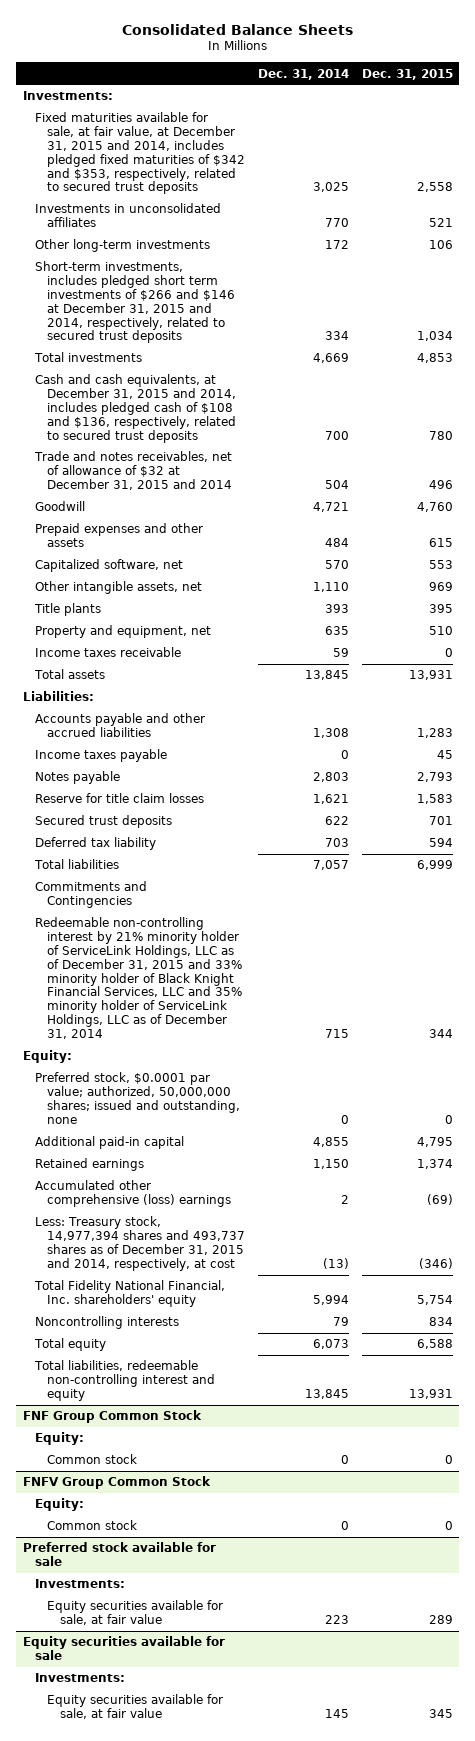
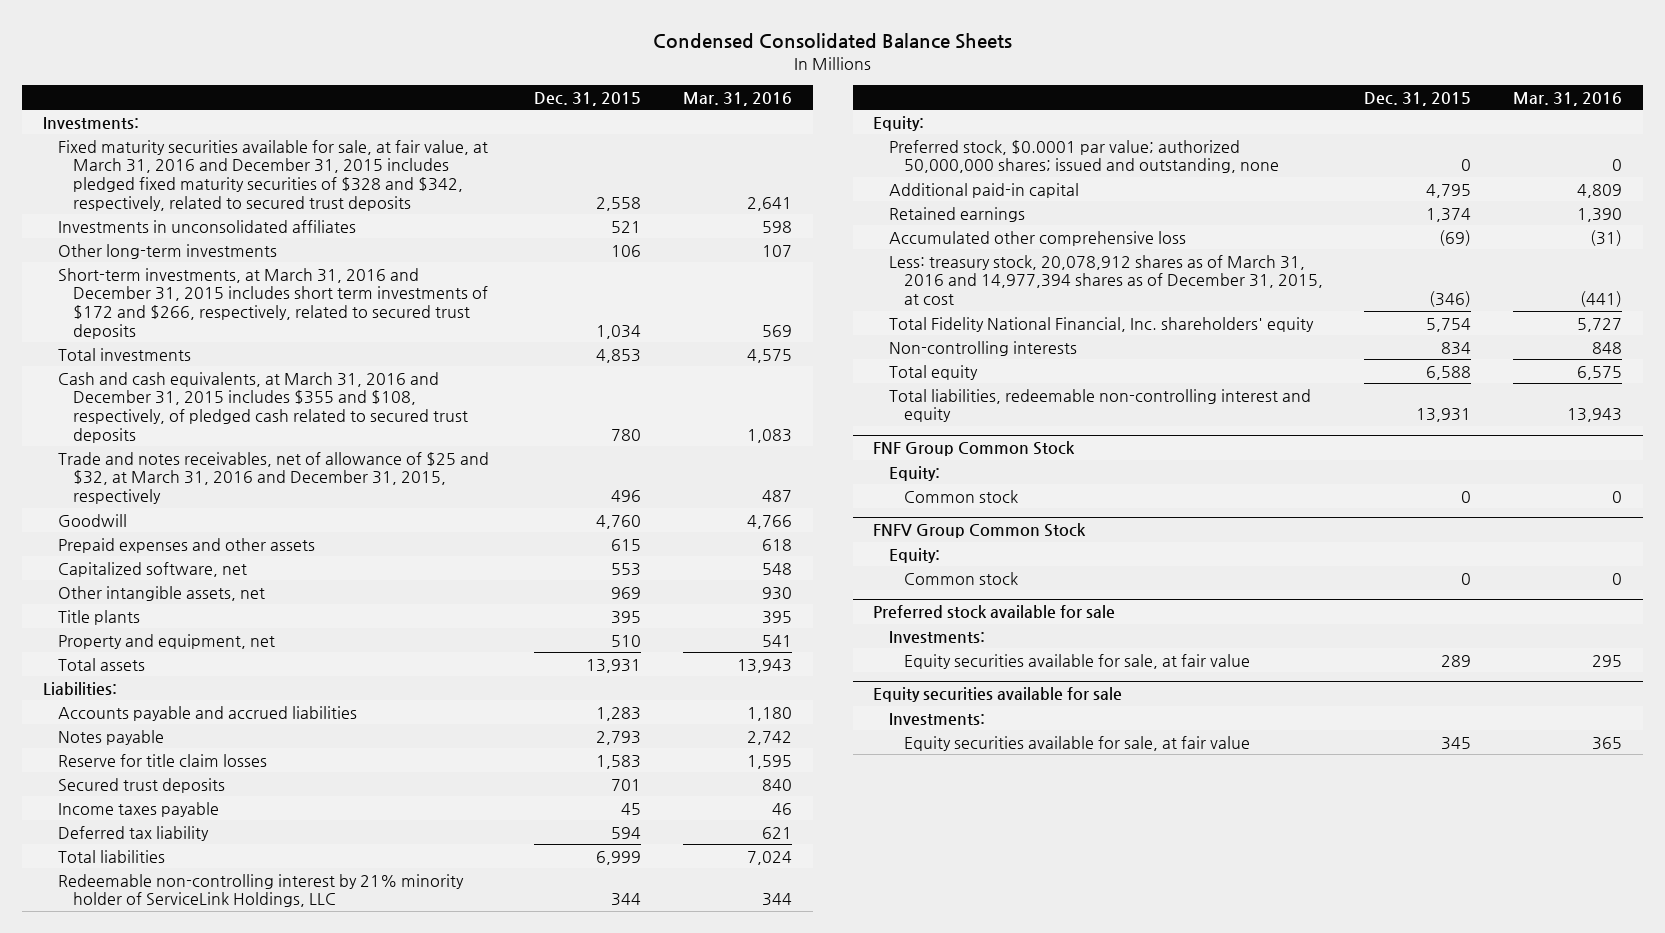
- Consolidated Balance Sheets
+ Condensed Consolidated Balance Sheets
- | Dec. 31, 2014 | Dec. 31, 2015
+ | Dec. 31, 2015 | Mar. 31, 2016
- Fixed maturities available for sale, at fair value, at December 31, 2015 and 2014, includes pledged fixed maturities of $342 and $353, respectively, related to secured trust deposits | 3,025 | 2,558
+ Fixed maturity securities available for sale, at fair value, at March 31, 2016 and December 31, 2015 includes pledged fixed maturity securities of $328 and $342, respectively, related to secured trust deposits | 2,558 | 2,641
- Short-term investments, includes pledged short term investments of $266 and $146 at December 31, 2015 and 2014, respectively, related to secured trust deposits | 334 | 1,034
+ Short-term investments, at March 31, 2016 and December 31, 2015 includes short term investments of $172 and $266, respectively, related to secured trust deposits | 1,034 | 569
- Cash and cash equivalents, at December 31, 2015 and 2014, includes pledged cash of $108 and $136, respectively, related to secured trust deposits | 700 | 780
- Trade and notes receivables, net of allowance of $32 at December 31, 2015 and 2014 | 504 | 496
+ Cash and cash equivalents, at March 31, 2016 and December 31, 2015 includes $355 and $108, respectively, of pledged cash related to secured trust deposits | 780 | 1,083
+ Trade and notes receivables, net of allowance of $25 and $32, at March 31, 2016 and December 31, 2015, respectively | 496 | 487
- Income taxes receivable | 59 | 0
- Accounts payable and other accrued liabilities | 1,308 | 1,283
+ Accounts payable and accrued liabilities | 1,283 | 1,180
moved down: Income taxes payable | 45 | 46
- Commitments and Contingencies
- Redeemable non-controlling interest by 21% minority holder of ServiceLink Holdings, LLC as of December 31, 2015 and 33% minority holder of Black Knight Financial Services, LLC and 35% minority holder of ServiceLink Holdings, LLC as of December 31, 2014 | 715 | 344
+ Redeemable non-controlling interest by 21% minority holder of ServiceLink Holdings, LLC | 344 | 344
- Preferred stock, $0.0001 par value; authorized, 50,000,000 shares; issued and outstanding, none | 0 | 0
+ Preferred stock, $0.0001 par value; authorized 50,000,000 shares; issued and outstanding, none | 0 | 0
- Accumulated other comprehensive (loss) earnings | 2 | (69)
- Less: Treasury stock, 14,977,394 shares and 493,737 shares as of December 31, 2015 and 2014, respectively, at cost | (13) | (346)
+ Accumulated other comprehensive loss | (69) | (31)
+ Less: treasury stock, 20,078,912 shares as of March 31, 2016 and 14,977,394 shares as of December 31, 2015, at cost | (346) | (441)
- Noncontrolling interests | 79 | 834
+ Non-controlling interests | 834 | 848

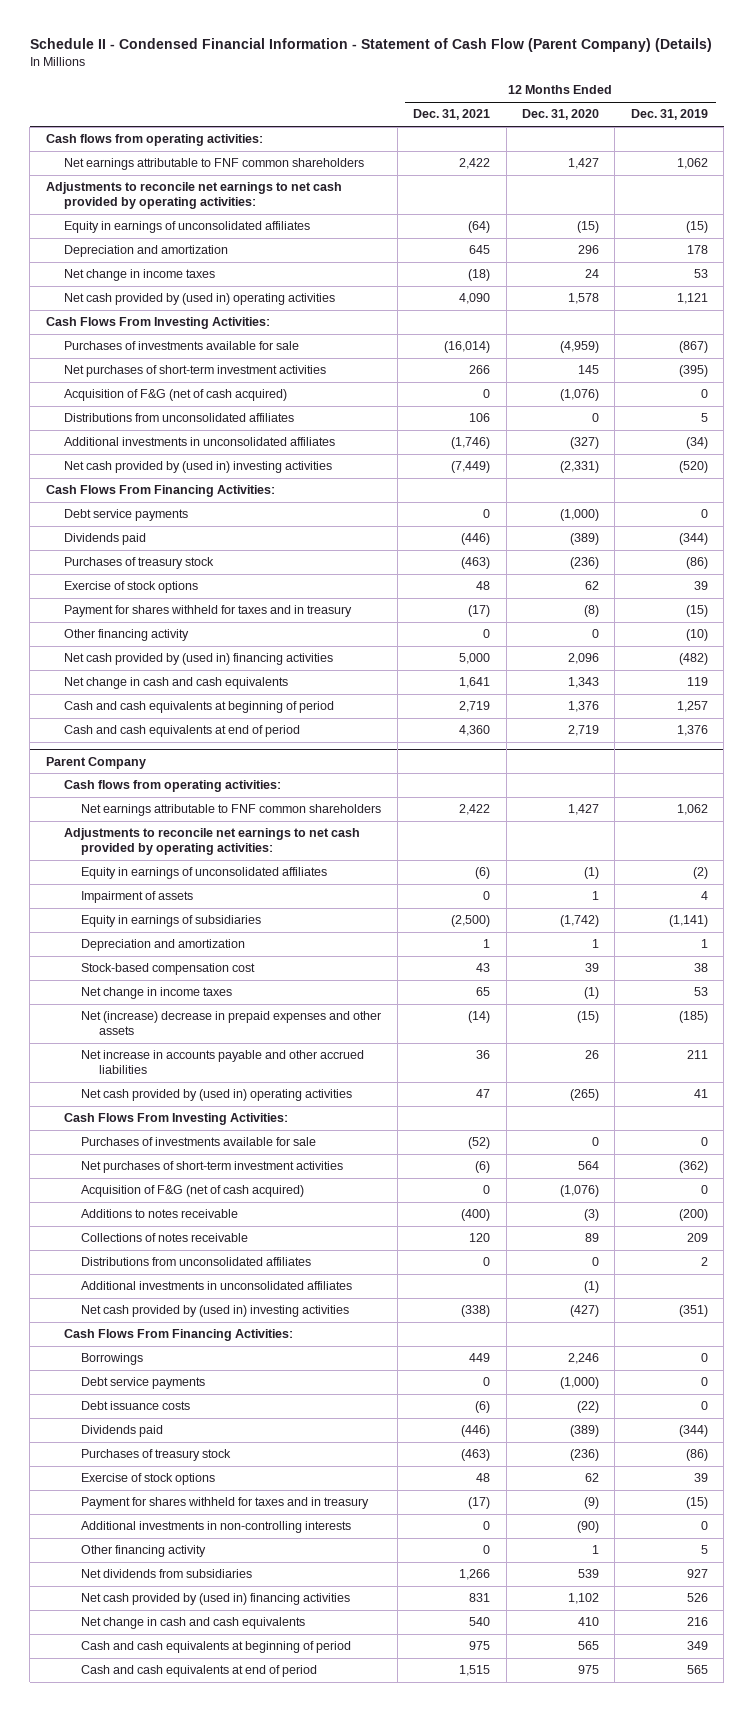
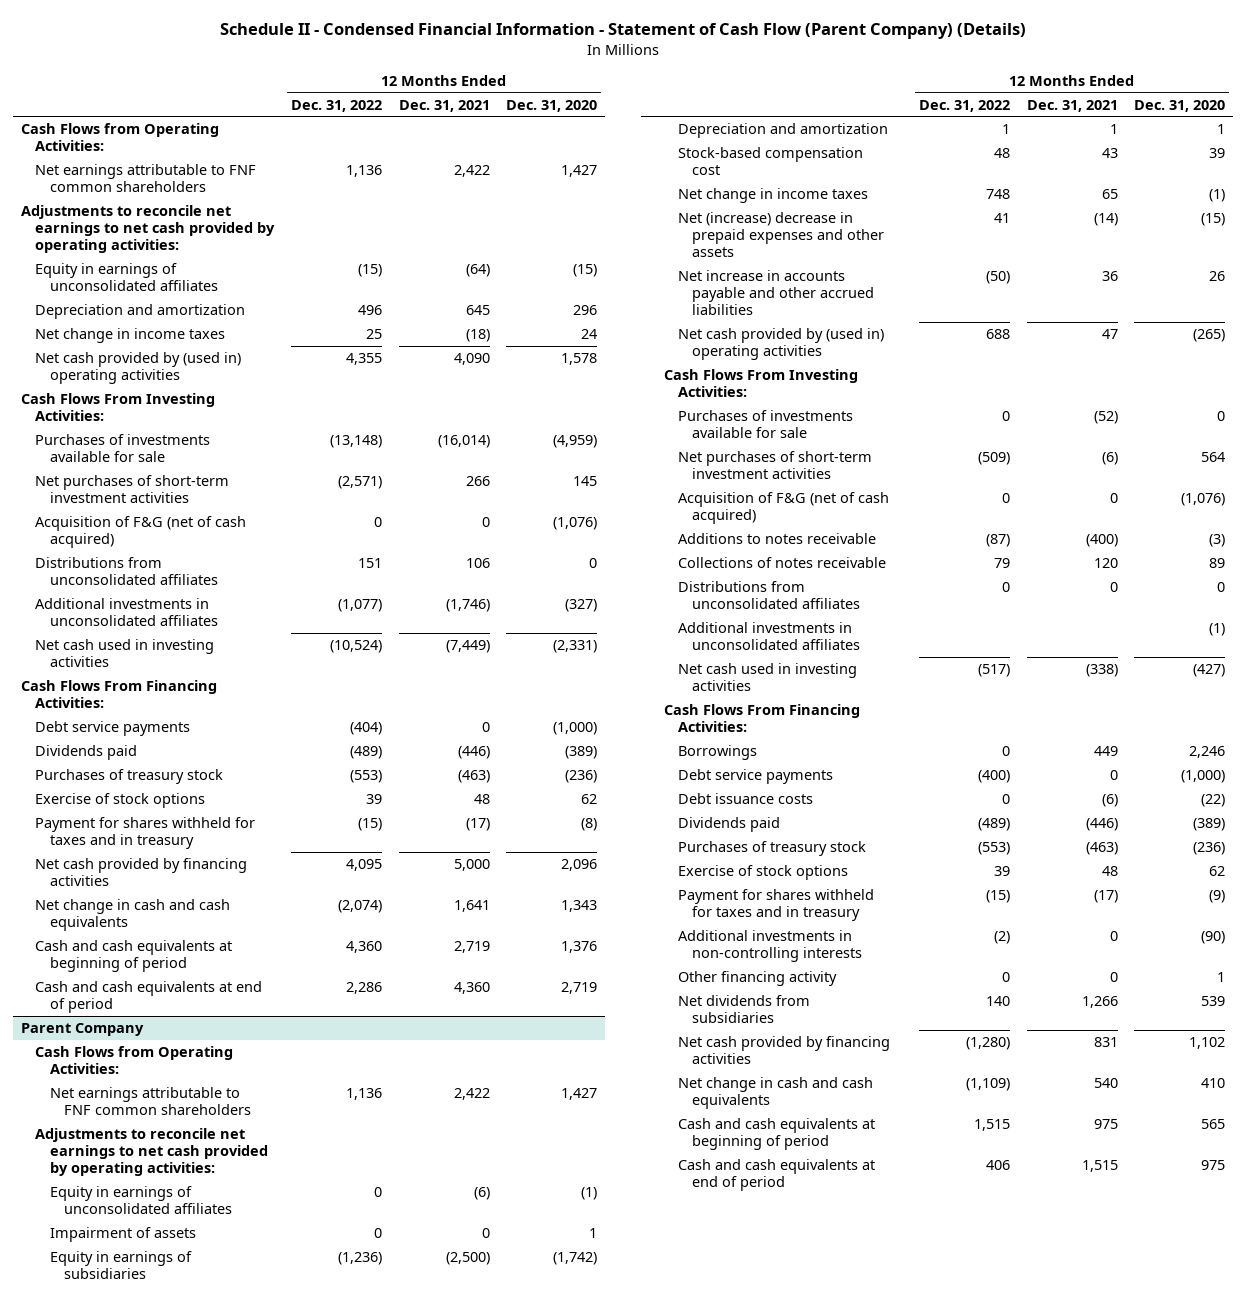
- | 12 Months Ended Dec. 31, 2021 | 12 Months Ended Dec. 31, 2020 | 12 Months Ended Dec. 31, 2019
+ | 12 Months Ended Dec. 31, 2022 | 12 Months Ended Dec. 31, 2021 | 12 Months Ended Dec. 31, 2020
- Cash flows from operating activities:
+ Cash Flows from Operating Activities:
- Net cash provided by (used in) investing activities | (7,449) | (2,331) | (520)
+ Net cash used in investing activities | (10,524) | (7,449) | (2,331)
- Other financing activity | 0 | 0 | (10)
- Net cash provided by (used in) financing activities | 5,000 | 2,096 | (482)
+ Net cash provided by financing activities | 4,095 | 5,000 | 2,096
@ Parent Company
- Cash flows from operating activities:
+ Cash Flows from Operating Activities:
- Net cash provided by (used in) investing activities | (338) | (427) | (351)
+ Net cash used in investing activities | (517) | (338) | (427)
- Net cash provided by (used in) financing activities | 831 | 1,102 | 526
+ Net cash provided by financing activities | (1,280) | 831 | 1,102

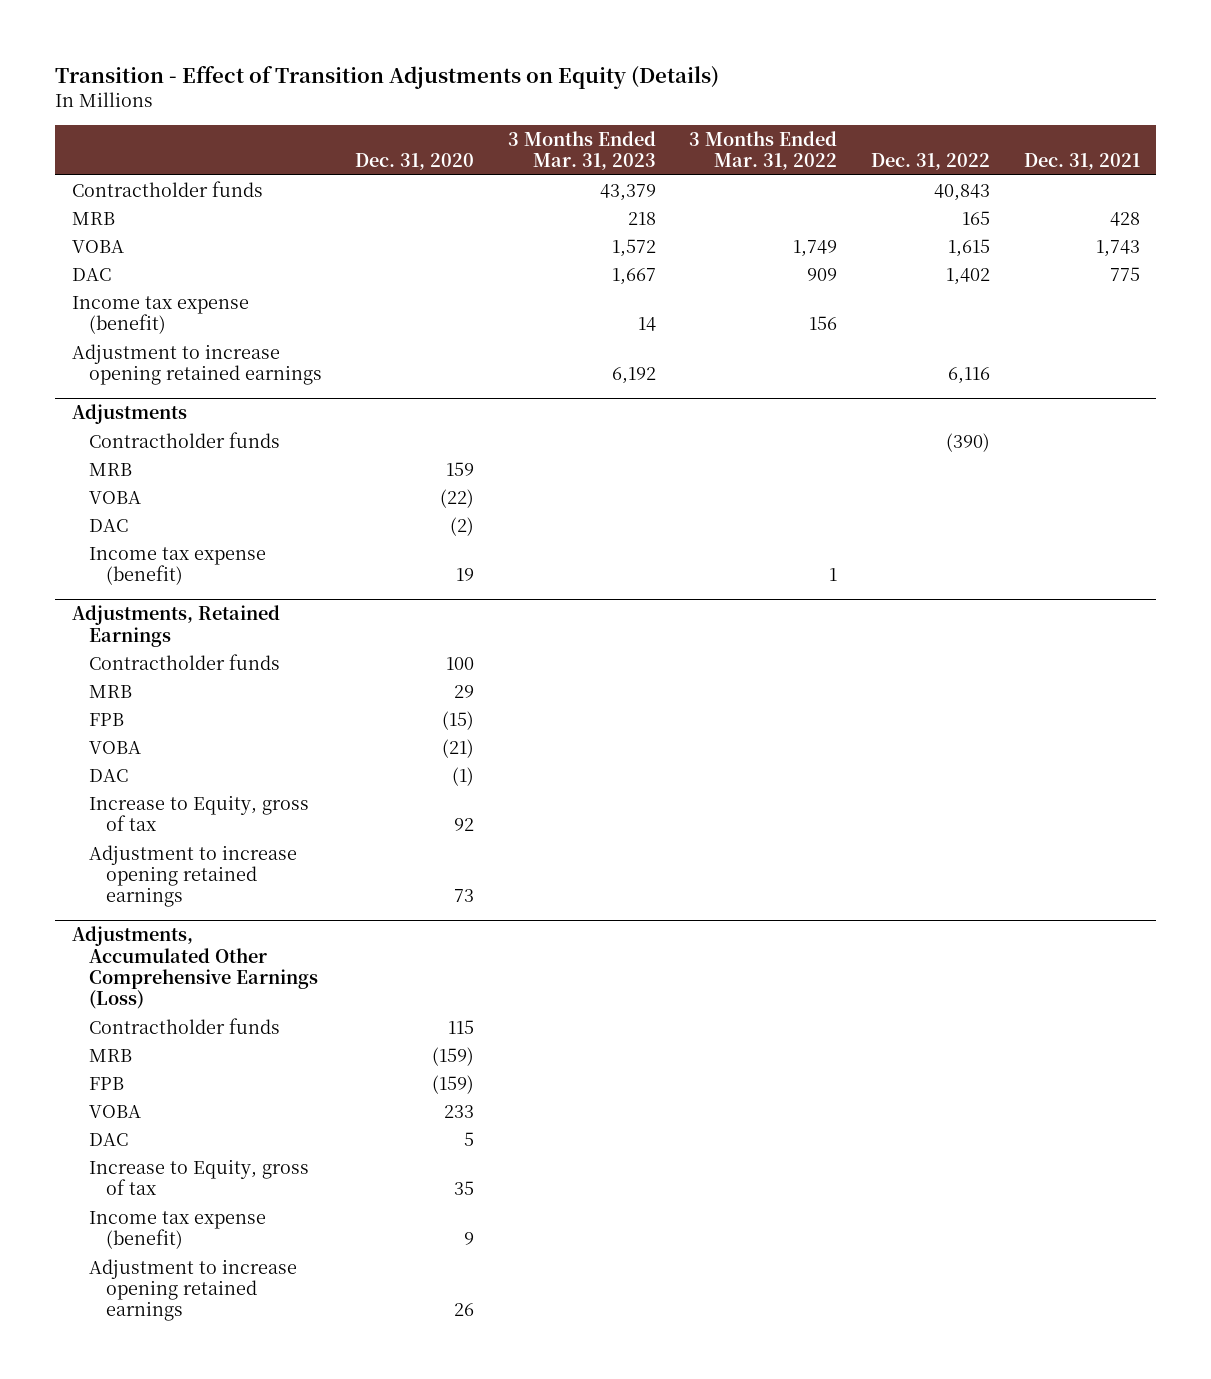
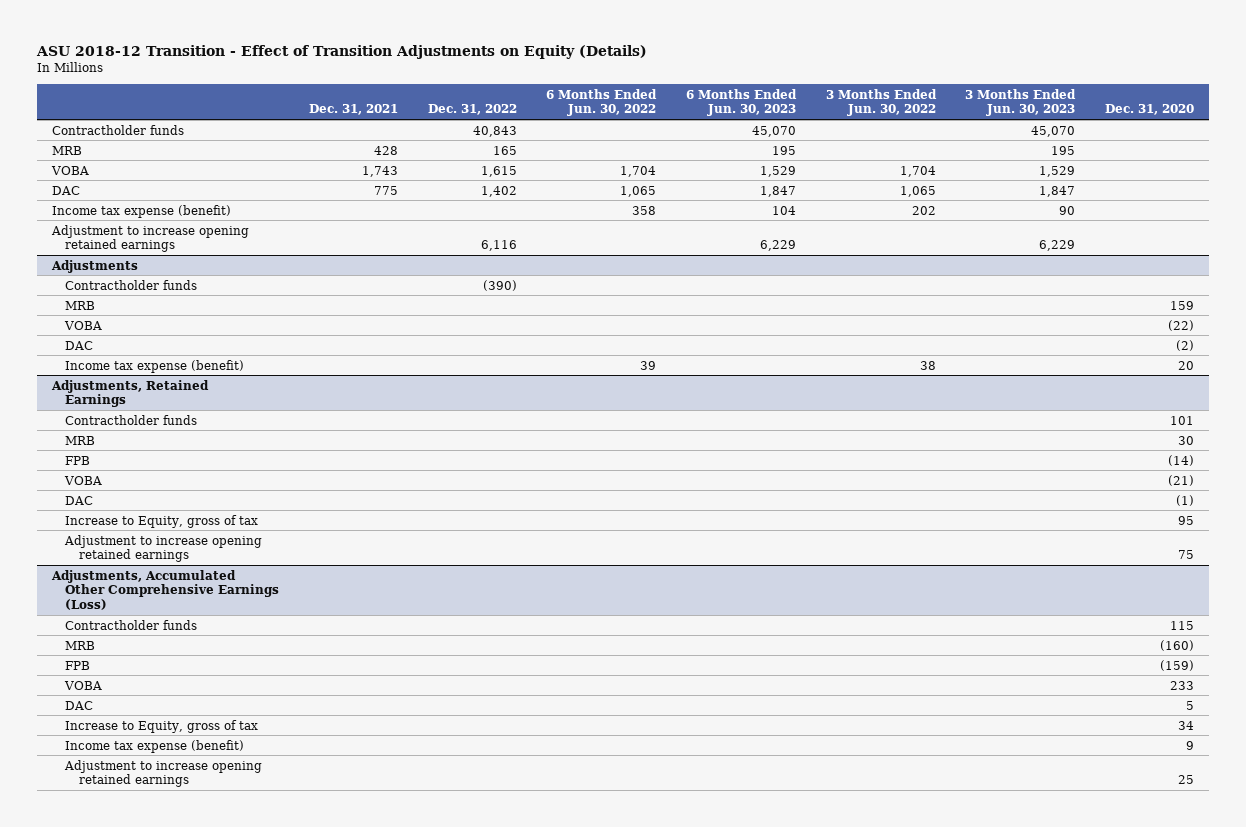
- Transition - Effect of Transition Adjustments on Equity (Details)
+ ASU 2018-12 Transition - Effect of Transition Adjustments on Equity (Details)
- | Dec. 31, 2020 | 3 Months Ended Mar. 31, 2023 | 3 Months Ended Mar. 31, 2022 | Dec. 31, 2022 | Dec. 31, 2021
+ | Dec. 31, 2021 | Dec. 31, 2022 | 6 Months Ended Jun. 30, 2022 | 6 Months Ended Jun. 30, 2023 | 3 Months Ended Jun. 30, 2022 | 3 Months Ended Jun. 30, 2023 | Dec. 31, 2020
@ Adjustments
- Income tax expense (benefit) | 19 | | 1 | |
+ Income tax expense (benefit) | | | 39 | | 38 | | 20
@ Adjustments, Retained Earnings
- Contractholder funds | 100 | | | |
- MRB | 29 | | | |
- FPB | (15) | | | |
+ Contractholder funds | | | | | | | 101
+ MRB | | | | | | | 30
+ FPB | | | | | | | (14)
- Increase to Equity, gross of tax | 92 | | | |
- Adjustment to increase opening retained earnings | 73 | | | |
+ Increase to Equity, gross of tax | | | | | | | 95
+ Adjustment to increase opening retained earnings | | | | | | | 75
@ Adjustments, Accumulated Other Comprehensive Earnings (Loss)
- MRB | (159) | | | |
+ MRB | | | | | | | (160)
- Increase to Equity, gross of tax | 35 | | | |
+ Increase to Equity, gross of tax | | | | | | | 34
- Adjustment to increase opening retained earnings | 26 | | | |
+ Adjustment to increase opening retained earnings | | | | | | | 25

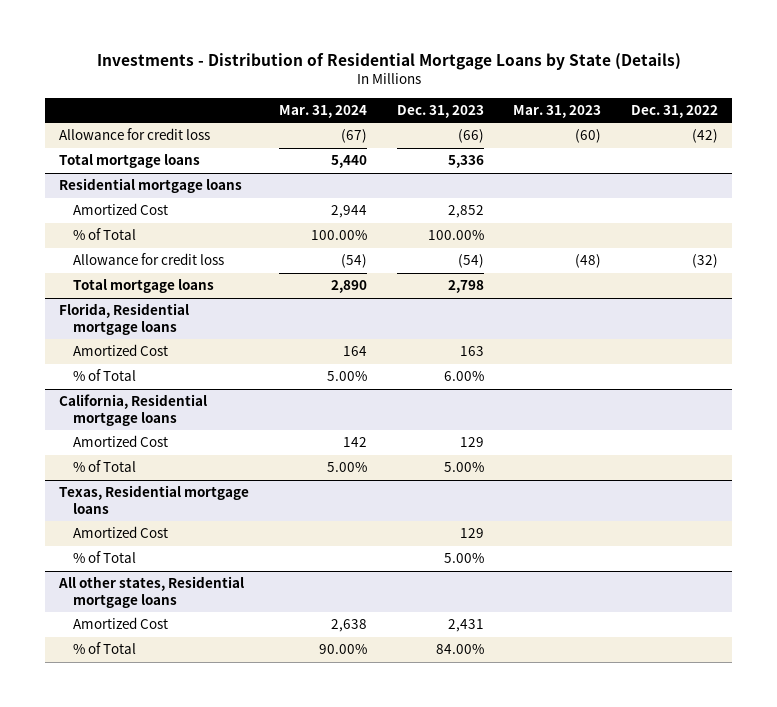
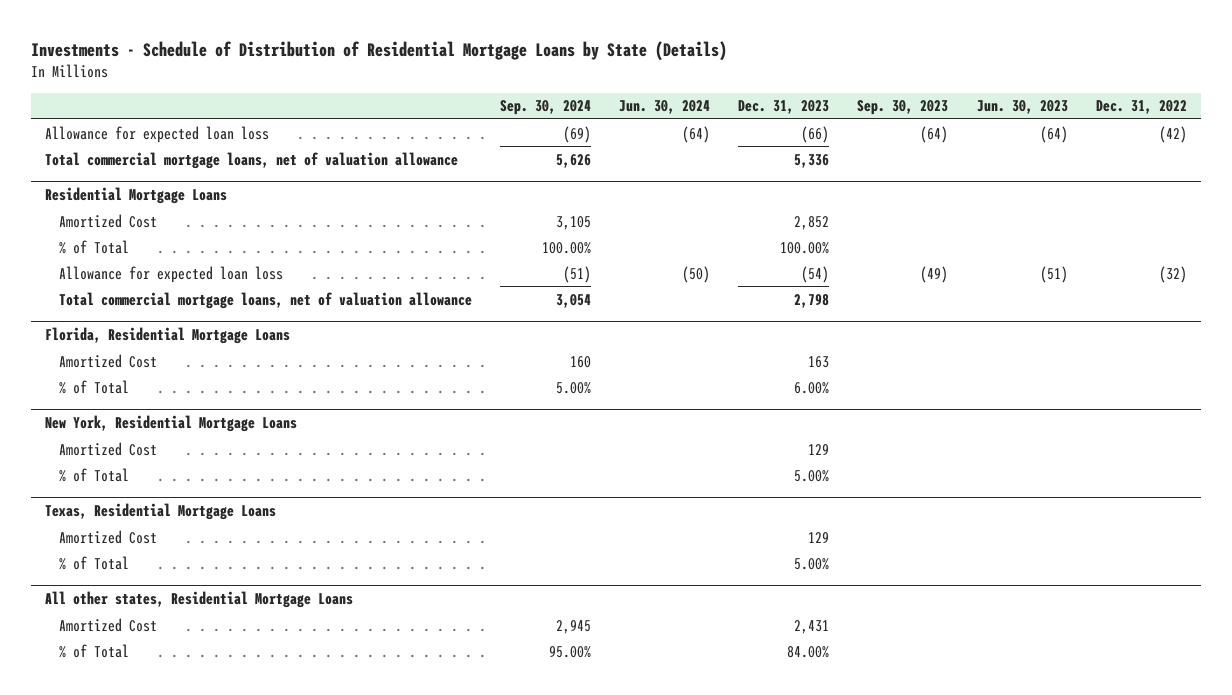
- Investments - Distribution of Residential Mortgage Loans by State (Details)
+ Investments - Schedule of Distribution of Residential Mortgage Loans by State (Details)
- | Mar. 31, 2024 | Dec. 31, 2023 | Mar. 31, 2023 | Dec. 31, 2022
+ | Sep. 30, 2024 | Jun. 30, 2024 | Dec. 31, 2023 | Sep. 30, 2023 | Jun. 30, 2023 | Dec. 31, 2022
- Allowance for credit loss | (67) | (66) | (60) | (42)
- Total mortgage loans | 5,440 | 5,336 | |
- Residential mortgage loans
+ Allowance for expected loan loss | (69) | (64) | (66) | (64) | (64) | (42)
+ Total commercial mortgage loans, net of valuation allowance | 5,626 | | 5,336 | | |
+ Residential Mortgage Loans
- Allowance for credit loss | (54) | (54) | (48) | (32)
- Total mortgage loans | 2,890 | 2,798 | |
- Florida, Residential mortgage loans
+ Allowance for expected loan loss | (51) | (50) | (54) | (49) | (51) | (32)
+ Total commercial mortgage loans, net of valuation allowance | 3,054 | | 2,798 | | |
+ Florida, Residential Mortgage Loans
- California, Residential mortgage loans
+ New York, Residential Mortgage Loans
- Texas, Residential mortgage loans
+ Texas, Residential Mortgage Loans
- All other states, Residential mortgage loans
+ All other states, Residential Mortgage Loans

